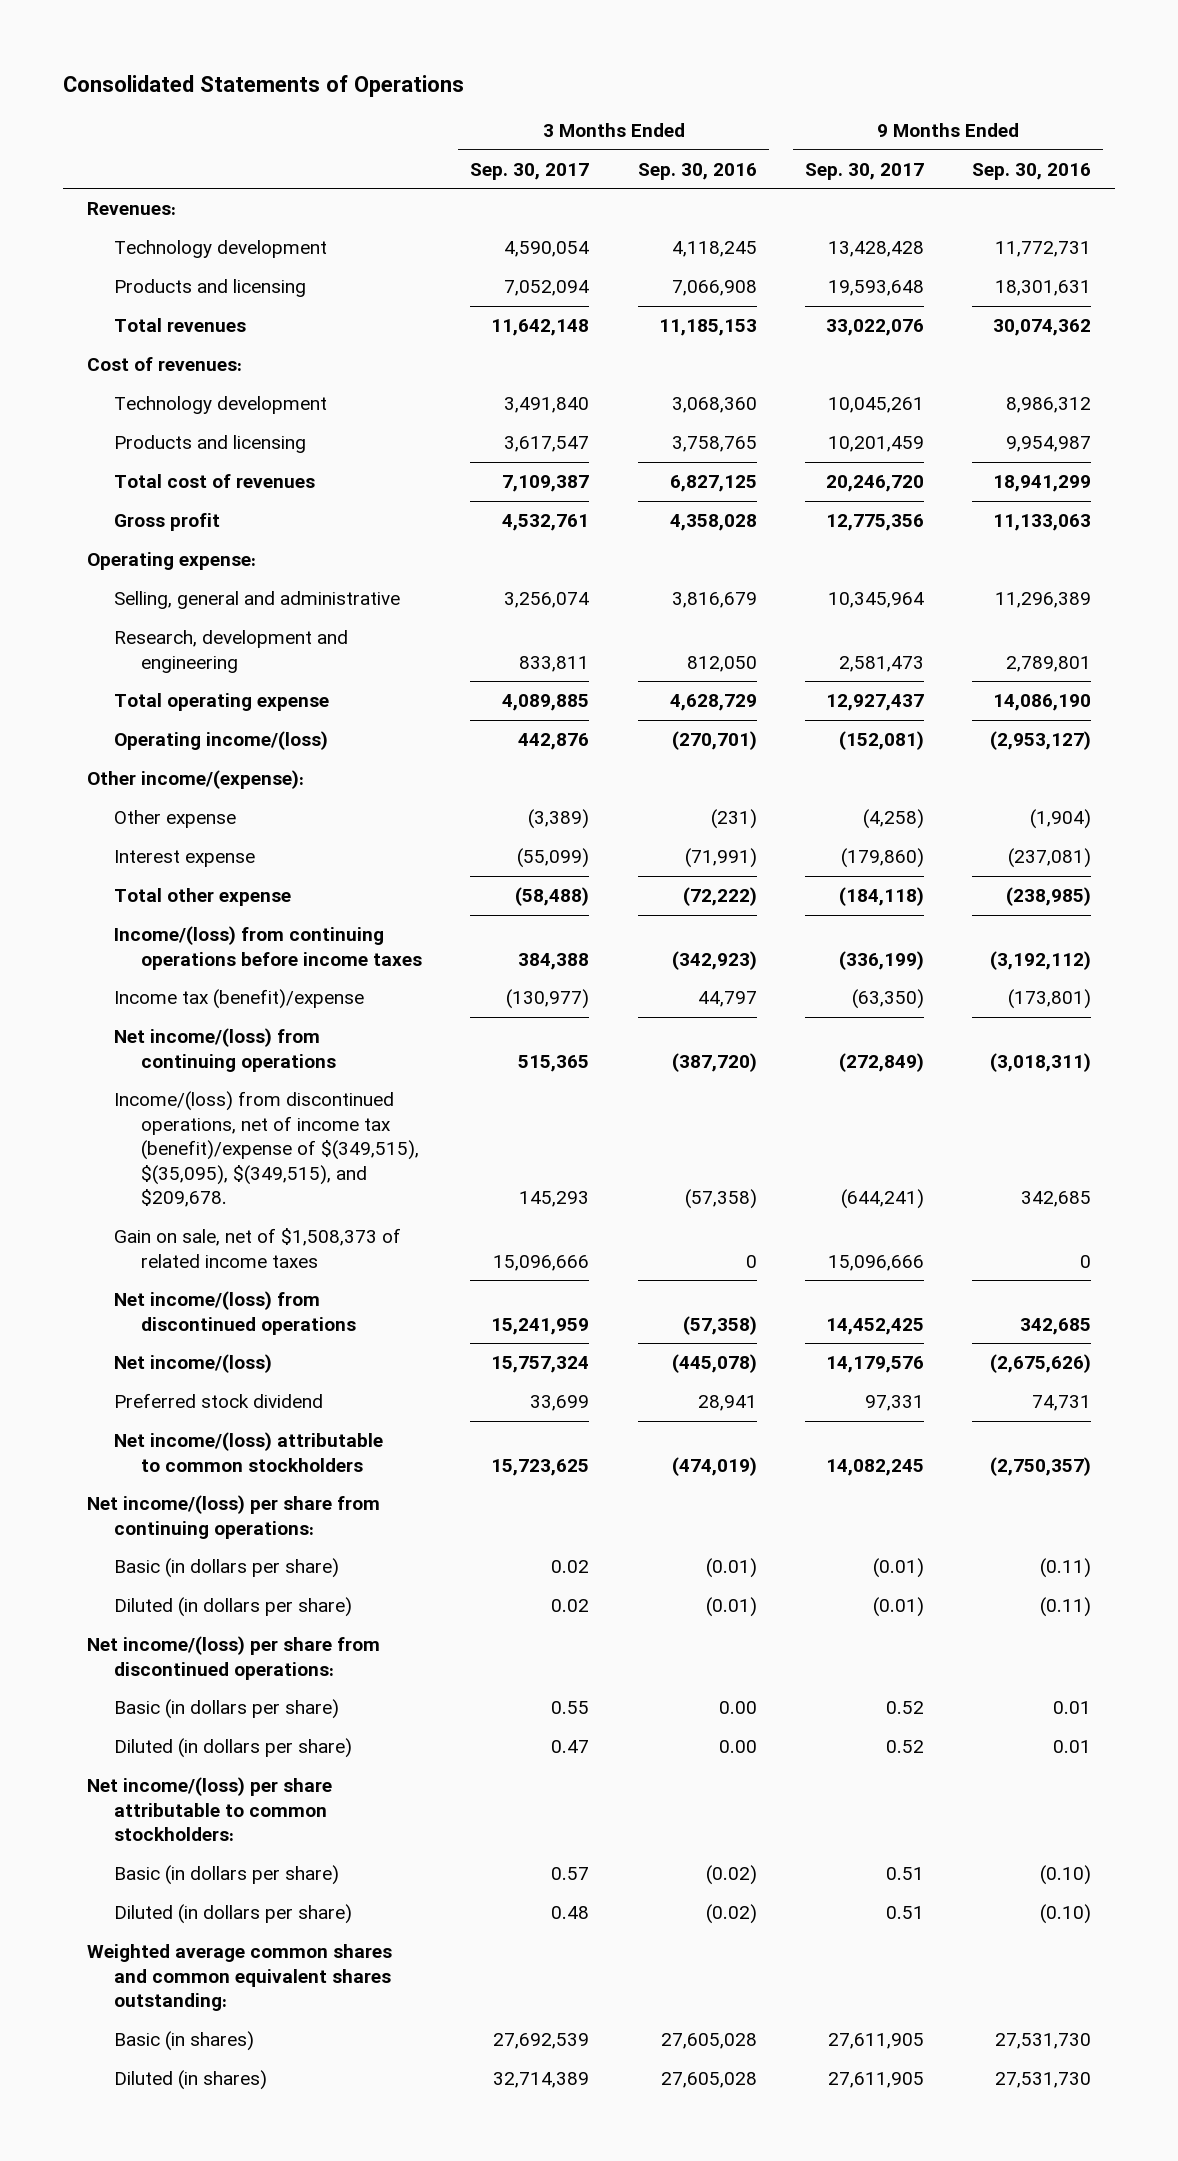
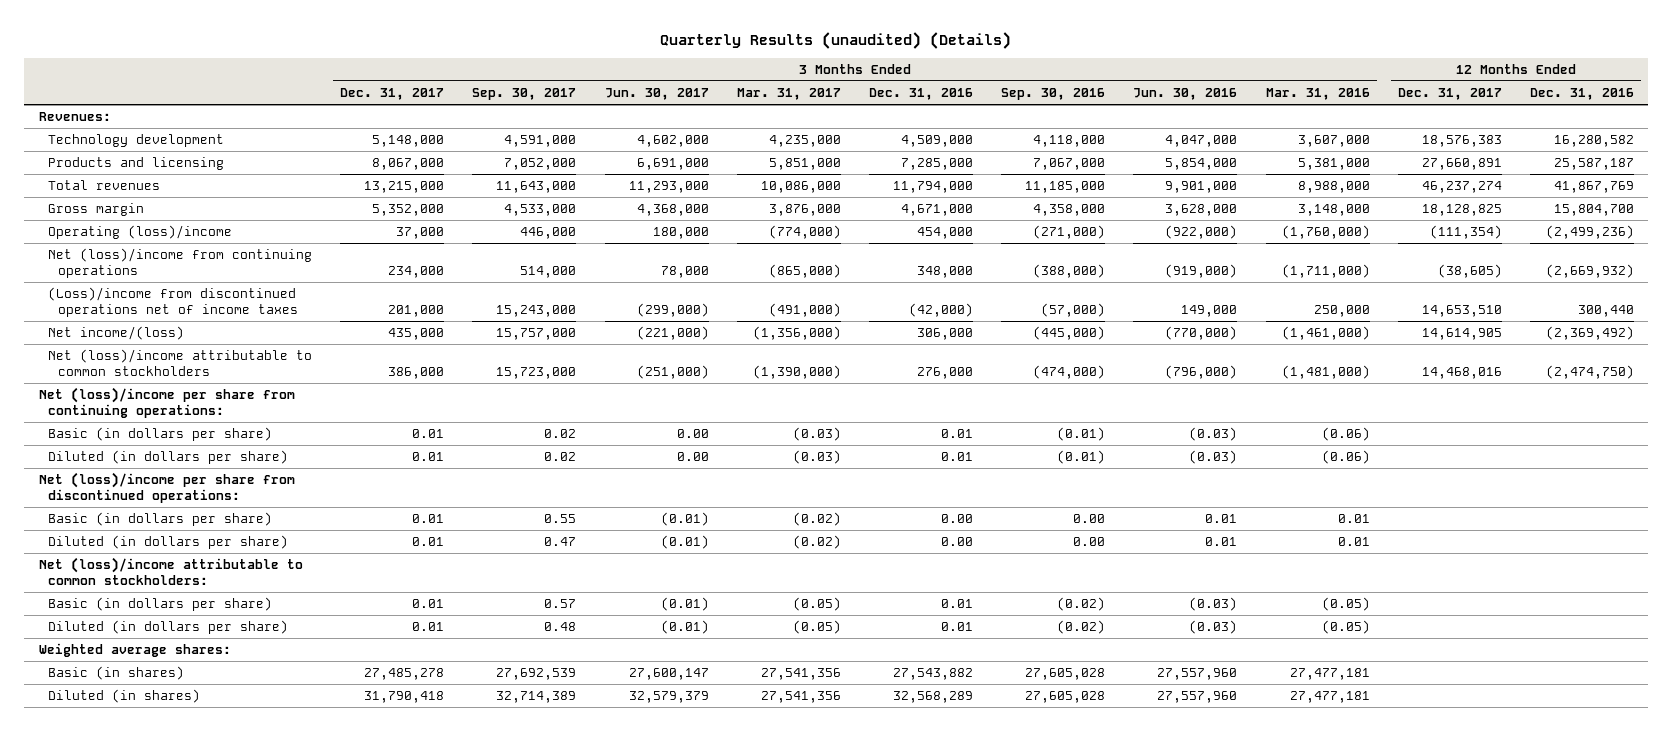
- Consolidated Statements of Operations
+ Quarterly Results (unaudited) (Details)
- | 3 Months Ended Sep. 30, 2017 | 3 Months Ended Sep. 30, 2016 | 9 Months Ended Sep. 30, 2017 | 9 Months Ended Sep. 30, 2016
+ | 3 Months Ended Dec. 31, 2017 | 3 Months Ended Sep. 30, 2017 | 3 Months Ended Jun. 30, 2017 | 3 Months Ended Mar. 31, 2017 | 3 Months Ended Dec. 31, 2016 | 3 Months Ended Sep. 30, 2016 | 3 Months Ended Jun. 30, 2016 | 3 Months Ended Mar. 31, 2016 | 12 Months Ended Dec. 31, 2017 | 12 Months Ended Dec. 31, 2016
- Technology development | 4,590,054 | 4,118,245 | 13,428,428 | 11,772,731
- Products and licensing | 7,052,094 | 7,066,908 | 19,593,648 | 18,301,631
- Total revenues | 11,642,148 | 11,185,153 | 33,022,076 | 30,074,362
- Cost of revenues:
- Technology development | 3,491,840 | 3,068,360 | 10,045,261 | 8,986,312
- Products and licensing | 3,617,547 | 3,758,765 | 10,201,459 | 9,954,987
- Total cost of revenues | 7,109,387 | 6,827,125 | 20,246,720 | 18,941,299
- Gross profit | 4,532,761 | 4,358,028 | 12,775,356 | 11,133,063
- Operating expense:
- Selling, general and administrative | 3,256,074 | 3,816,679 | 10,345,964 | 11,296,389
- Research, development and engineering | 833,811 | 812,050 | 2,581,473 | 2,789,801
- Total operating expense | 4,089,885 | 4,628,729 | 12,927,437 | 14,086,190
- Operating income/(loss) | 442,876 | (270,701) | (152,081) | (2,953,127)
- Other income/(expense):
- Other expense | (3,389) | (231) | (4,258) | (1,904)
- Interest expense | (55,099) | (71,991) | (179,860) | (237,081)
- Total other expense | (58,488) | (72,222) | (184,118) | (238,985)
- Income/(loss) from continuing operations before income taxes | 384,388 | (342,923) | (336,199) | (3,192,112)
- Income tax (benefit)/expense | (130,977) | 44,797 | (63,350) | (173,801)
- Net income/(loss) from continuing operations | 515,365 | (387,720) | (272,849) | (3,018,311)
- Income/(loss) from discontinued operations, net of income tax (benefit)/expense of $(349,515), $(35,095), $(349,515), and $209,678. | 145,293 | (57,358) | (644,241) | 342,685
- Gain on sale, net of $1,508,373 of related income taxes | 15,096,666 | 0 | 15,096,666 | 0
- Net income/(loss) from discontinued operations | 15,241,959 | (57,358) | 14,452,425 | 342,685
- Net income/(loss) | 15,757,324 | (445,078) | 14,179,576 | (2,675,626)
- Preferred stock dividend | 33,699 | 28,941 | 97,331 | 74,731
- Net income/(loss) attributable to common stockholders | 15,723,625 | (474,019) | 14,082,245 | (2,750,357)
- Net income/(loss) per share from continuing operations:
+ Technology development | 5,148,000 | 4,591,000 | 4,602,000 | 4,235,000 | 4,509,000 | 4,118,000 | 4,047,000 | 3,607,000 | 18,576,383 | 16,280,582
+ Products and licensing | 8,067,000 | 7,052,000 | 6,691,000 | 5,851,000 | 7,285,000 | 7,067,000 | 5,854,000 | 5,381,000 | 27,660,891 | 25,587,187
+ Total revenues | 13,215,000 | 11,643,000 | 11,293,000 | 10,086,000 | 11,794,000 | 11,185,000 | 9,901,000 | 8,988,000 | 46,237,274 | 41,867,769
+ Gross margin | 5,352,000 | 4,533,000 | 4,368,000 | 3,876,000 | 4,671,000 | 4,358,000 | 3,628,000 | 3,148,000 | 18,128,825 | 15,804,700
+ Operating (loss)/income | 37,000 | 446,000 | 180,000 | (774,000) | 454,000 | (271,000) | (922,000) | (1,760,000) | (111,354) | (2,499,236)
+ Net (loss)/income from continuing operations | 234,000 | 514,000 | 78,000 | (865,000) | 348,000 | (388,000) | (919,000) | (1,711,000) | (38,605) | (2,669,932)
+ (Loss)/income from discontinued operations net of income taxes | 201,000 | 15,243,000 | (299,000) | (491,000) | (42,000) | (57,000) | 149,000 | 250,000 | 14,653,510 | 300,440
+ Net income/(loss) | 435,000 | 15,757,000 | (221,000) | (1,356,000) | 306,000 | (445,000) | (770,000) | (1,461,000) | 14,614,905 | (2,369,492)
+ Net (loss)/income attributable to common stockholders | 386,000 | 15,723,000 | (251,000) | (1,390,000) | 276,000 | (474,000) | (796,000) | (1,481,000) | 14,468,016 | (2,474,750)
+ Net (loss)/income per share from continuing operations:
- Net income/(loss) per share from discontinued operations:
+ Net (loss)/income per share from discontinued operations:
- Net income/(loss) per share attributable to common stockholders:
+ Net (loss)/income attributable to common stockholders:
- Weighted average common shares and common equivalent shares outstanding:
+ Weighted average shares:

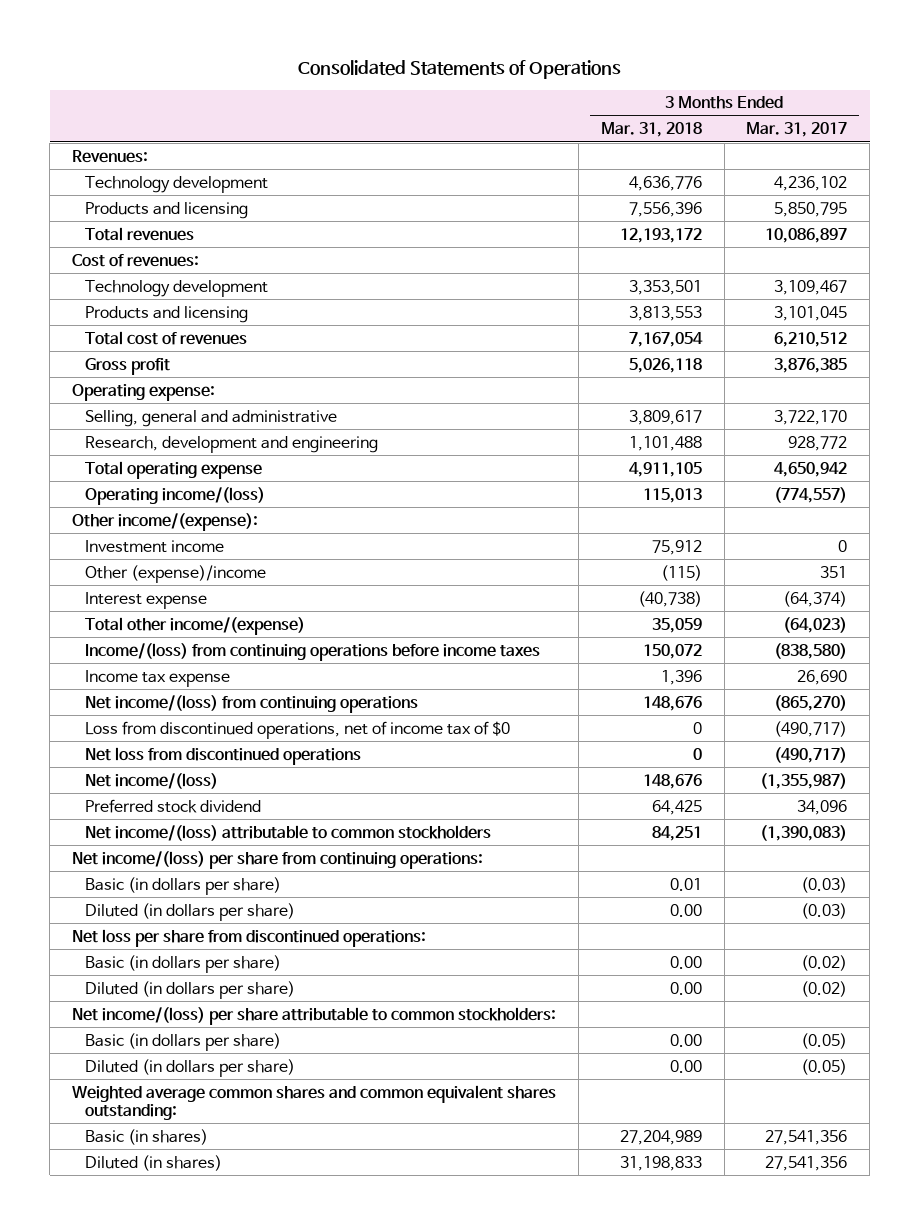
- Quarterly Results (unaudited) (Details)
+ Consolidated Statements of Operations
- | 3 Months Ended Dec. 31, 2017 | 3 Months Ended Sep. 30, 2017 | 3 Months Ended Jun. 30, 2017 | 3 Months Ended Mar. 31, 2017 | 3 Months Ended Dec. 31, 2016 | 3 Months Ended Sep. 30, 2016 | 3 Months Ended Jun. 30, 2016 | 3 Months Ended Mar. 31, 2016 | 12 Months Ended Dec. 31, 2017 | 12 Months Ended Dec. 31, 2016
+ | 3 Months Ended Mar. 31, 2018 | 3 Months Ended Mar. 31, 2017
- Technology development | 5,148,000 | 4,591,000 | 4,602,000 | 4,235,000 | 4,509,000 | 4,118,000 | 4,047,000 | 3,607,000 | 18,576,383 | 16,280,582
- Products and licensing | 8,067,000 | 7,052,000 | 6,691,000 | 5,851,000 | 7,285,000 | 7,067,000 | 5,854,000 | 5,381,000 | 27,660,891 | 25,587,187
- Total revenues | 13,215,000 | 11,643,000 | 11,293,000 | 10,086,000 | 11,794,000 | 11,185,000 | 9,901,000 | 8,988,000 | 46,237,274 | 41,867,769
- Gross margin | 5,352,000 | 4,533,000 | 4,368,000 | 3,876,000 | 4,671,000 | 4,358,000 | 3,628,000 | 3,148,000 | 18,128,825 | 15,804,700
- Operating (loss)/income | 37,000 | 446,000 | 180,000 | (774,000) | 454,000 | (271,000) | (922,000) | (1,760,000) | (111,354) | (2,499,236)
- Net (loss)/income from continuing operations | 234,000 | 514,000 | 78,000 | (865,000) | 348,000 | (388,000) | (919,000) | (1,711,000) | (38,605) | (2,669,932)
- (Loss)/income from discontinued operations net of income taxes | 201,000 | 15,243,000 | (299,000) | (491,000) | (42,000) | (57,000) | 149,000 | 250,000 | 14,653,510 | 300,440
- Net income/(loss) | 435,000 | 15,757,000 | (221,000) | (1,356,000) | 306,000 | (445,000) | (770,000) | (1,461,000) | 14,614,905 | (2,369,492)
- Net (loss)/income attributable to common stockholders | 386,000 | 15,723,000 | (251,000) | (1,390,000) | 276,000 | (474,000) | (796,000) | (1,481,000) | 14,468,016 | (2,474,750)
- Net (loss)/income per share from continuing operations:
+ Technology development | 4,636,776 | 4,236,102
+ Products and licensing | 7,556,396 | 5,850,795
+ Total revenues | 12,193,172 | 10,086,897
+ Cost of revenues:
+ Technology development | 3,353,501 | 3,109,467
+ Products and licensing | 3,813,553 | 3,101,045
+ Total cost of revenues | 7,167,054 | 6,210,512
+ Gross profit | 5,026,118 | 3,876,385
+ Operating expense:
+ Selling, general and administrative | 3,809,617 | 3,722,170
+ Research, development and engineering | 1,101,488 | 928,772
+ Total operating expense | 4,911,105 | 4,650,942
+ Operating income/(loss) | 115,013 | (774,557)
+ Other income/(expense):
+ Investment income | 75,912 | 0
+ Other (expense)/income | (115) | 351
+ Interest expense | (40,738) | (64,374)
+ Total other income/(expense) | 35,059 | (64,023)
+ Income/(loss) from continuing operations before income taxes | 150,072 | (838,580)
+ Income tax expense | 1,396 | 26,690
+ Net income/(loss) from continuing operations | 148,676 | (865,270)
+ Loss from discontinued operations, net of income tax of $0 | 0 | (490,717)
+ Net loss from discontinued operations | 0 | (490,717)
+ Net income/(loss) | 148,676 | (1,355,987)
+ Preferred stock dividend | 64,425 | 34,096
+ Net income/(loss) attributable to common stockholders | 84,251 | (1,390,083)
+ Net income/(loss) per share from continuing operations:
- Net (loss)/income per share from discontinued operations:
+ Net loss per share from discontinued operations:
- Net (loss)/income attributable to common stockholders:
+ Net income/(loss) per share attributable to common stockholders:
- Weighted average shares:
+ Weighted average common shares and common equivalent shares outstanding:

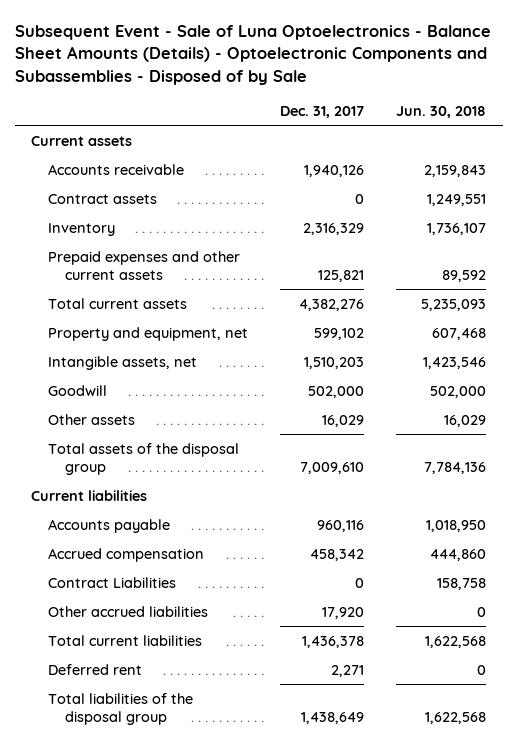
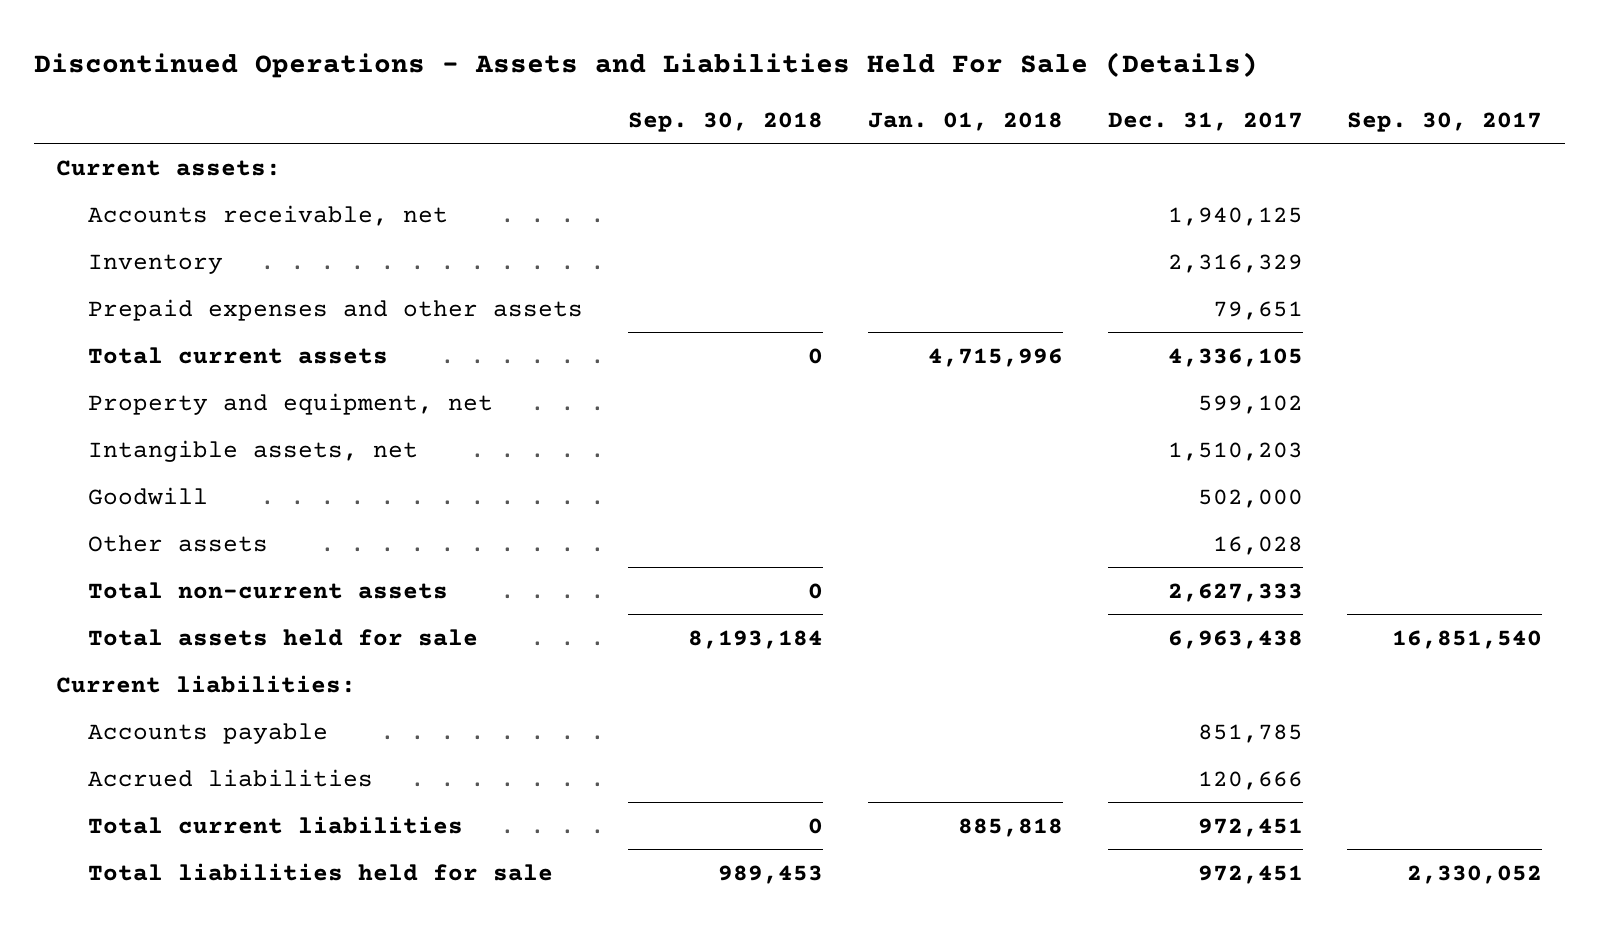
- Subsequent Event - Sale of Luna Optoelectronics - Balance Sheet Amounts (Details) - Optoelectronic Components and Subassemblies - Disposed of by Sale
+ Discontinued Operations - Assets and Liabilities Held For Sale (Details)
- | Dec. 31, 2017 | Jun. 30, 2018
+ | Sep. 30, 2018 | Jan. 01, 2018 | Dec. 31, 2017 | Sep. 30, 2017
- Current assets
- Accounts receivable | 1,940,126 | 2,159,843
- Contract assets | 0 | 1,249,551
+ Current assets:
+ Accounts receivable, net | | | 1,940,125 |
- Prepaid expenses and other current assets | 125,821 | 89,592
- Total current assets | 4,382,276 | 5,235,093
+ Prepaid expenses and other assets | | | 79,651 |
+ Total current assets | 0 | 4,715,996 | 4,336,105 |
- Other assets | 16,029 | 16,029
- Total assets of the disposal group | 7,009,610 | 7,784,136
- Current liabilities
- Accounts payable | 960,116 | 1,018,950
- Accrued compensation | 458,342 | 444,860
- Contract Liabilities | 0 | 158,758
- Other accrued liabilities | 17,920 | 0
- Total current liabilities | 1,436,378 | 1,622,568
- Deferred rent | 2,271 | 0
- Total liabilities of the disposal group | 1,438,649 | 1,622,568
+ Other assets | | | 16,028 |
+ Total non-current assets | 0 | | 2,627,333 |
+ Total assets held for sale | 8,193,184 | | 6,963,438 | 16,851,540
+ Current liabilities:
+ Accounts payable | | | 851,785 |
+ Accrued liabilities | | | 120,666 |
+ Total current liabilities | 0 | 885,818 | 972,451 |
+ Total liabilities held for sale | 989,453 | | 972,451 | 2,330,052

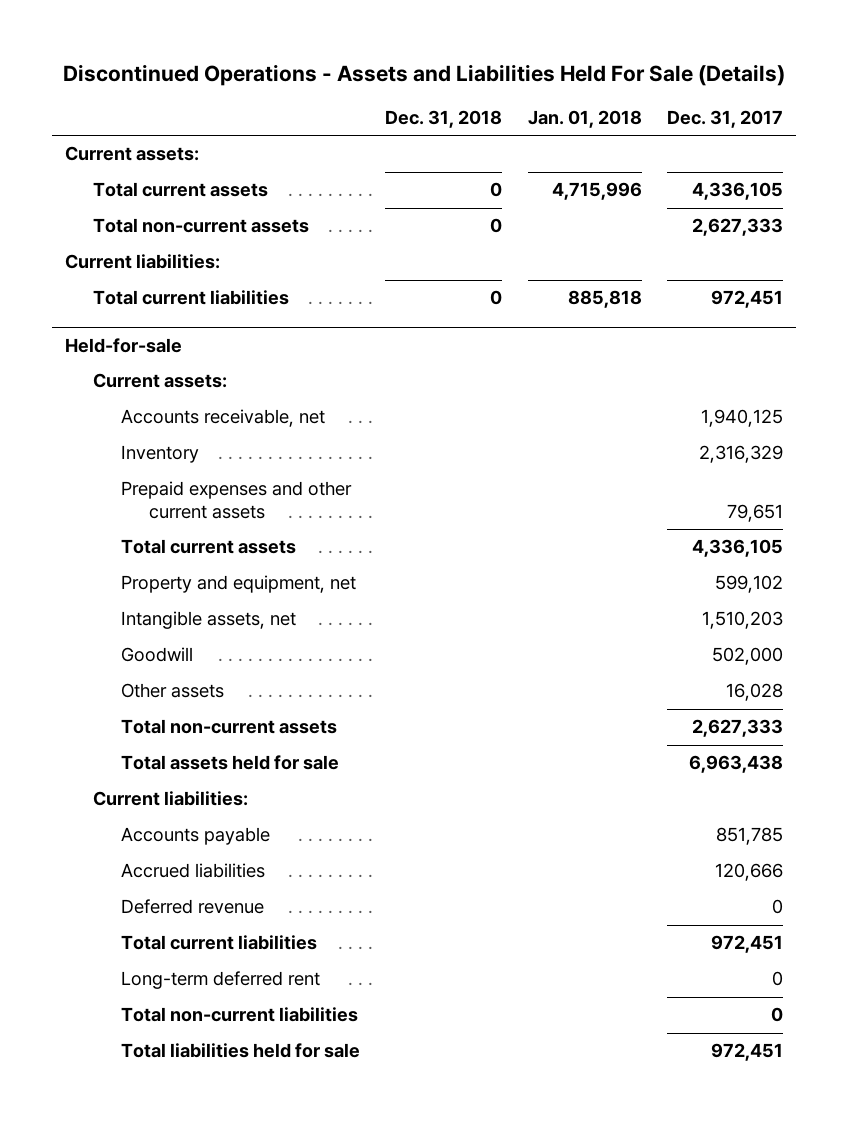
- | Sep. 30, 2018 | Jan. 01, 2018 | Dec. 31, 2017 | Sep. 30, 2017
+ | Dec. 31, 2018 | Jan. 01, 2018 | Dec. 31, 2017
moved up: Total current assets | 0 | 4,715,996 | 4,336,105
+ Total non-current assets | 0 | | 2,627,333
+ Current liabilities:
moved up: Total current liabilities | 0 | 885,818 | 972,451
+ Held-for-sale
+ Current assets:
- Prepaid expenses and other assets | | | 79,651 |
+ Prepaid expenses and other current assets | | | 79,651
+ Total current assets | | | 4,336,105
+ Deferred revenue | | | 0
+ Total current liabilities | | | 972,451
+ Long-term deferred rent | | | 0
+ Total non-current liabilities | | | 0

